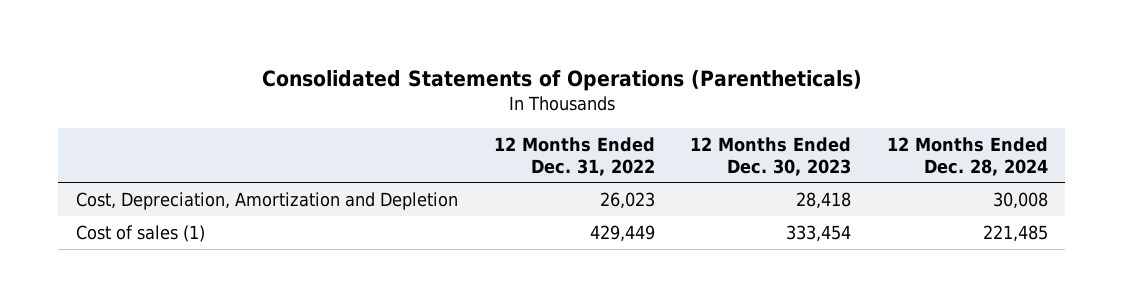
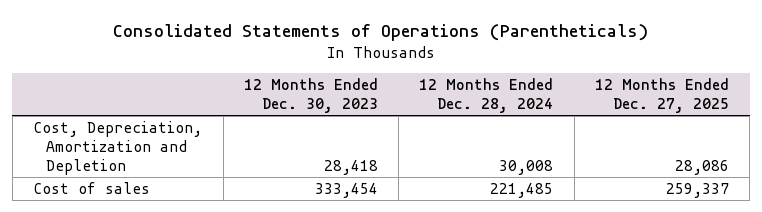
- | 12 Months Ended Dec. 31, 2022 | 12 Months Ended Dec. 30, 2023 | 12 Months Ended Dec. 28, 2024
+ | 12 Months Ended Dec. 30, 2023 | 12 Months Ended Dec. 28, 2024 | 12 Months Ended Dec. 27, 2025
- Cost of sales (1) | 429,449 | 333,454 | 221,485
+ Cost of sales | 333,454 | 221,485 | 259,337

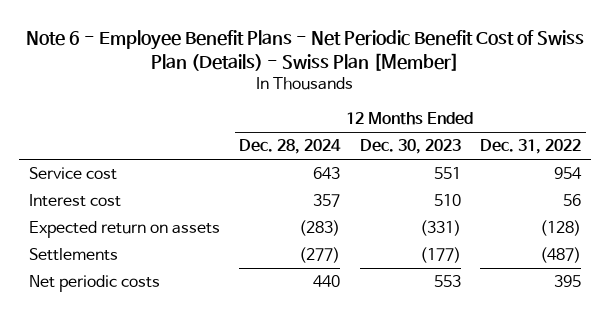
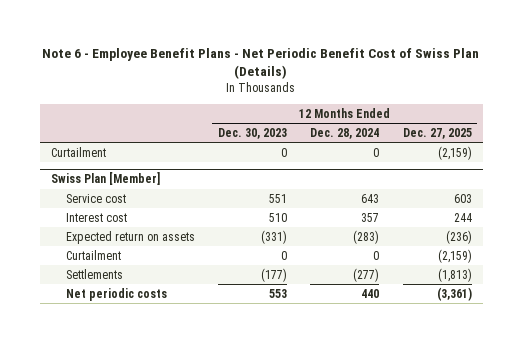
- Note 6 - Employee Benefit Plans - Net Periodic Benefit Cost of Swiss Plan (Details) - Swiss Plan [Member]
+ Note 6 - Employee Benefit Plans - Net Periodic Benefit Cost of Swiss Plan (Details)
- | 12 Months Ended Dec. 28, 2024 | 12 Months Ended Dec. 30, 2023 | 12 Months Ended Dec. 31, 2022
+ | 12 Months Ended Dec. 30, 2023 | 12 Months Ended Dec. 28, 2024 | 12 Months Ended Dec. 27, 2025
+ Curtailment | 0 | 0 | (2,159)
+ Swiss Plan [Member]
+ Curtailment | 0 | 0 | (2,159)

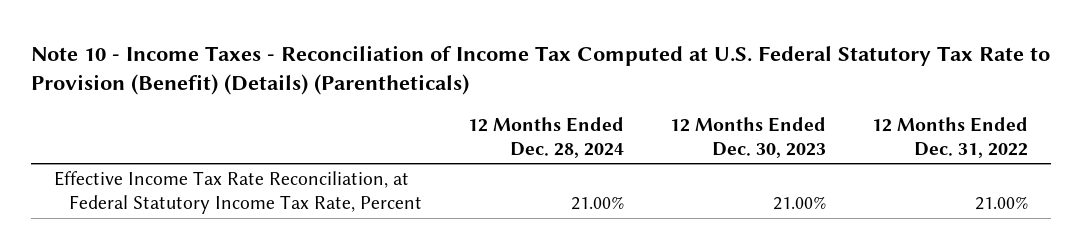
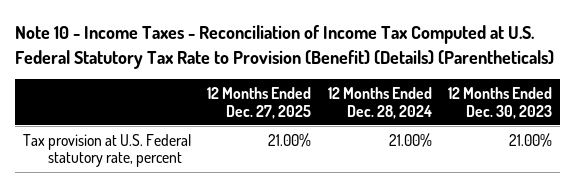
- | 12 Months Ended Dec. 28, 2024 | 12 Months Ended Dec. 30, 2023 | 12 Months Ended Dec. 31, 2022
+ | 12 Months Ended Dec. 27, 2025 | 12 Months Ended Dec. 28, 2024 | 12 Months Ended Dec. 30, 2023
- Effective Income Tax Rate Reconciliation, at Federal Statutory Income Tax Rate, Percent | 21.00% | 21.00% | 21.00%
+ Tax provision at U.S. Federal statutory rate, percent | 21.00% | 21.00% | 21.00%

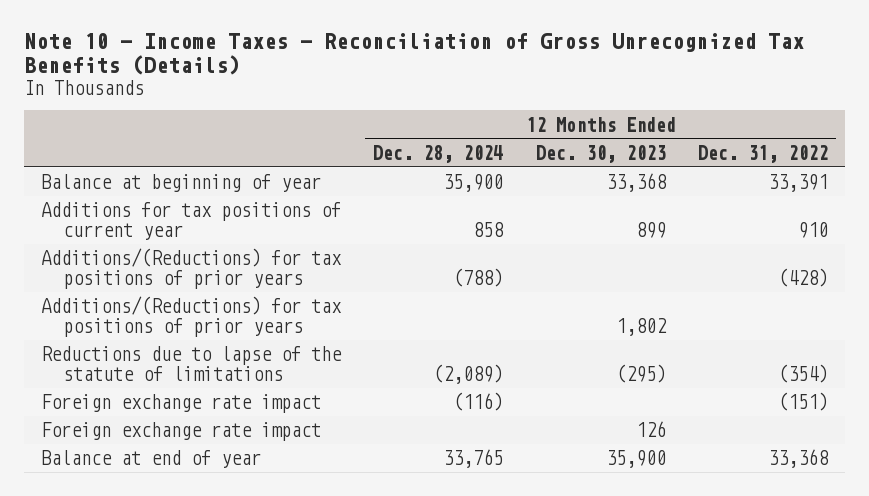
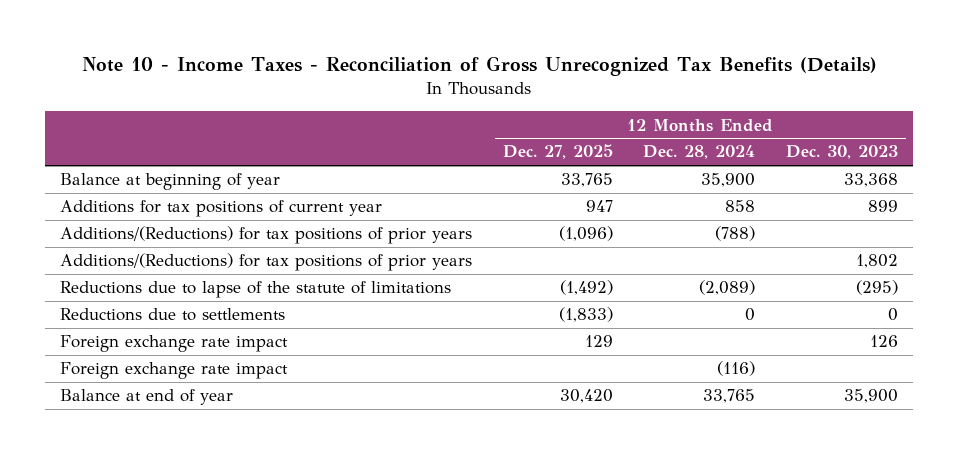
- | 12 Months Ended Dec. 28, 2024 | 12 Months Ended Dec. 30, 2023 | 12 Months Ended Dec. 31, 2022
+ | 12 Months Ended Dec. 27, 2025 | 12 Months Ended Dec. 28, 2024 | 12 Months Ended Dec. 30, 2023
+ Reductions due to settlements | (1,833) | 0 | 0
moved down: Foreign exchange rate impact | | (116) |

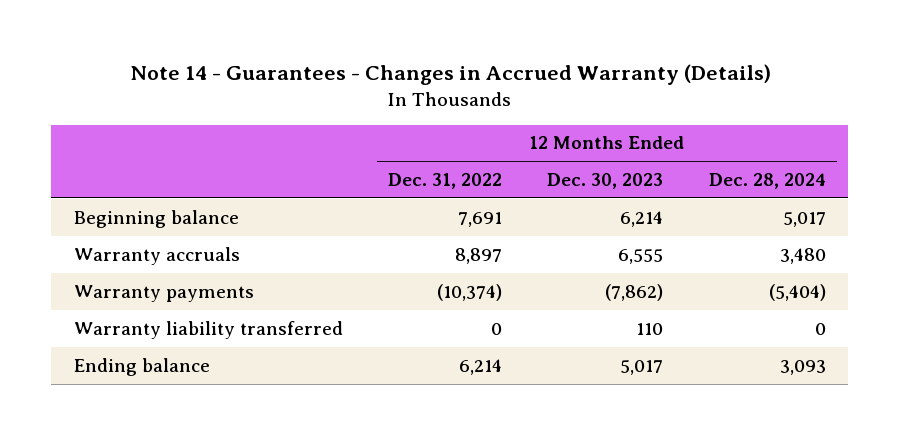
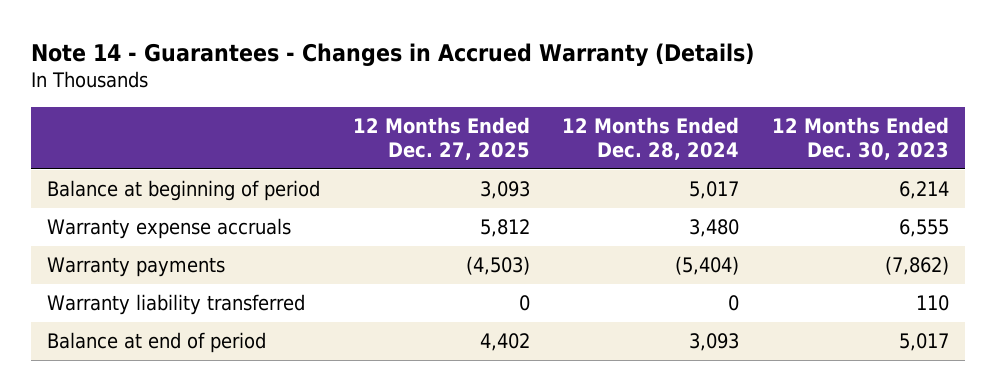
- | 12 Months Ended Dec. 31, 2022 | 12 Months Ended Dec. 30, 2023 | 12 Months Ended Dec. 28, 2024
+ | 12 Months Ended Dec. 27, 2025 | 12 Months Ended Dec. 28, 2024 | 12 Months Ended Dec. 30, 2023
- Beginning balance | 7,691 | 6,214 | 5,017
- Warranty accruals | 8,897 | 6,555 | 3,480
+ Balance at beginning of period | 3,093 | 5,017 | 6,214
+ Warranty expense accruals | 5,812 | 3,480 | 6,555
- Ending balance | 6,214 | 5,017 | 3,093
+ Balance at end of period | 4,402 | 3,093 | 5,017

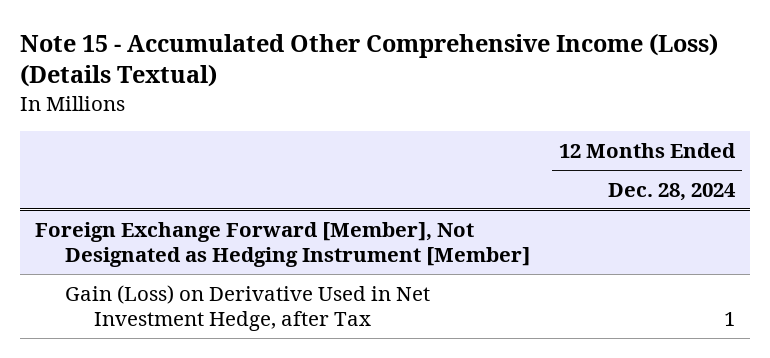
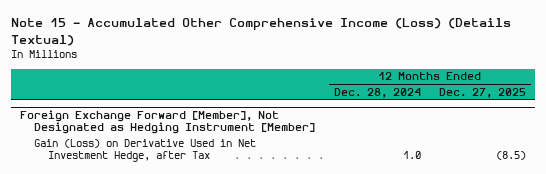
- | 12 Months Ended Dec. 28, 2024
+ | 12 Months Ended Dec. 28, 2024 | 12 Months Ended Dec. 27, 2025
@ Foreign Exchange Forward [Member], Not Designated as Hedging Instrument [Member]
- Gain (Loss) on Derivative Used in Net Investment Hedge, after Tax | 1
+ Gain (Loss) on Derivative Used in Net Investment Hedge, after Tax | 1.0 | (8.5)

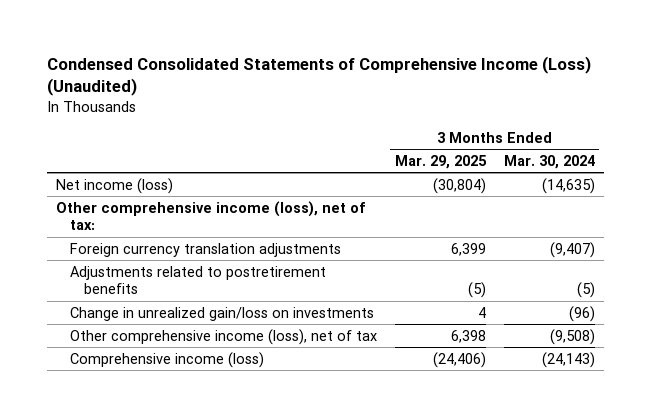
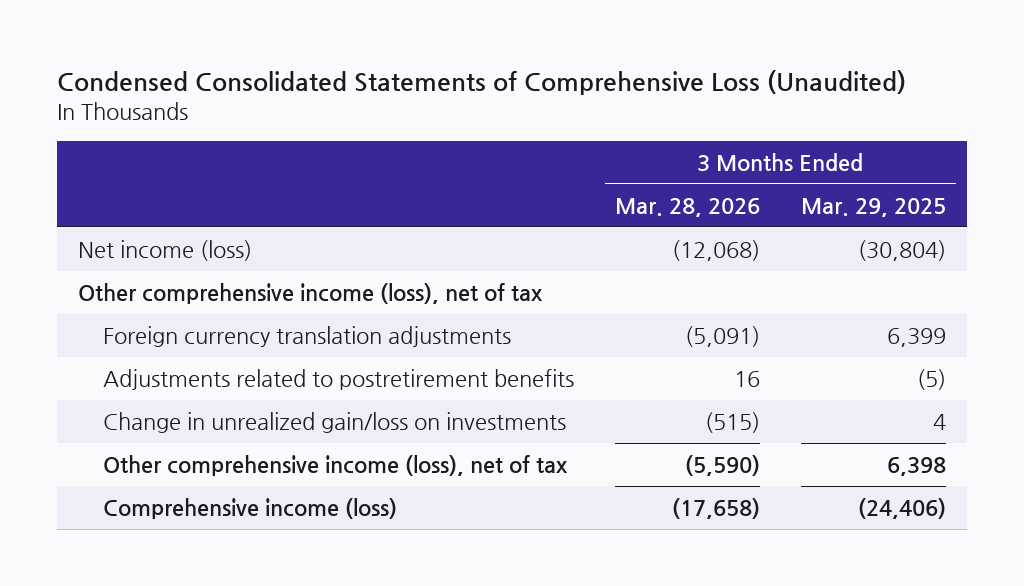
- Condensed Consolidated Statements of Comprehensive Income (Loss) (Unaudited)
+ Condensed Consolidated Statements of Comprehensive Loss (Unaudited)
- | 3 Months Ended Mar. 29, 2025 | 3 Months Ended Mar. 30, 2024
+ | 3 Months Ended Mar. 28, 2026 | 3 Months Ended Mar. 29, 2025
- Other comprehensive income (loss), net of tax:
+ Other comprehensive income (loss), net of tax

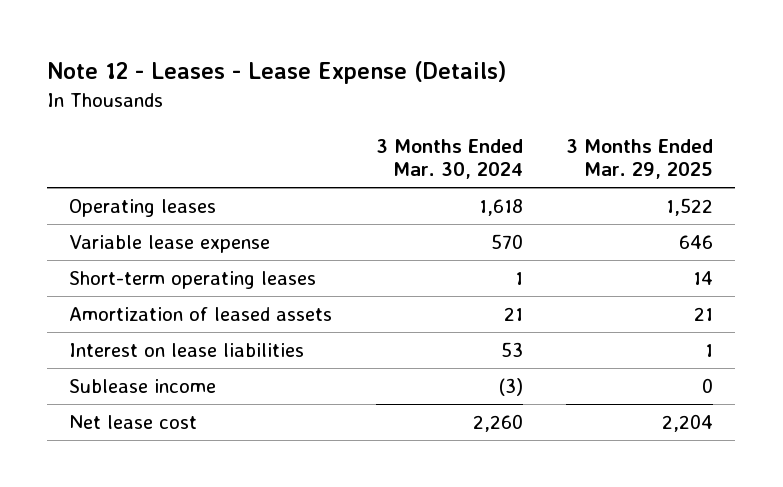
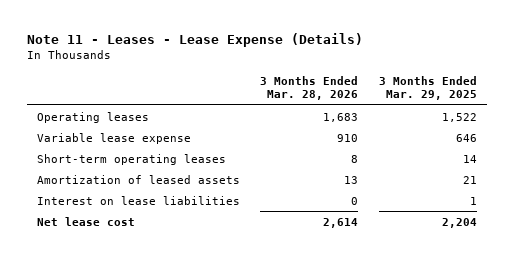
- Note 12 - Leases - Lease Expense (Details)
+ Note 11 - Leases - Lease Expense (Details)
- | 3 Months Ended Mar. 30, 2024 | 3 Months Ended Mar. 29, 2025
+ | 3 Months Ended Mar. 28, 2026 | 3 Months Ended Mar. 29, 2025
- Sublease income | (3) | 0

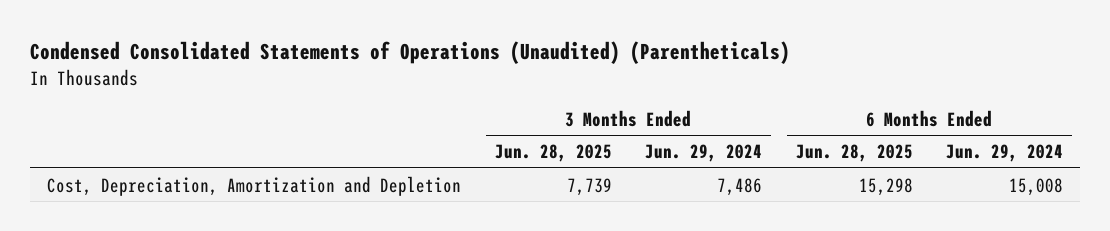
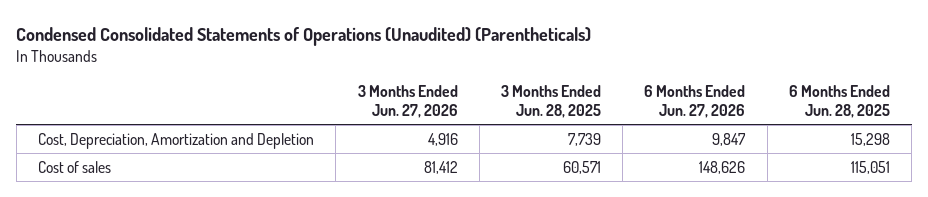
- | 3 Months Ended Jun. 28, 2025 | 3 Months Ended Jun. 29, 2024 | 6 Months Ended Jun. 28, 2025 | 6 Months Ended Jun. 29, 2024
+ | 3 Months Ended Jun. 27, 2026 | 3 Months Ended Jun. 28, 2025 | 6 Months Ended Jun. 27, 2026 | 6 Months Ended Jun. 28, 2025
+ Cost of sales | 81,412 | 60,571 | 148,626 | 115,051

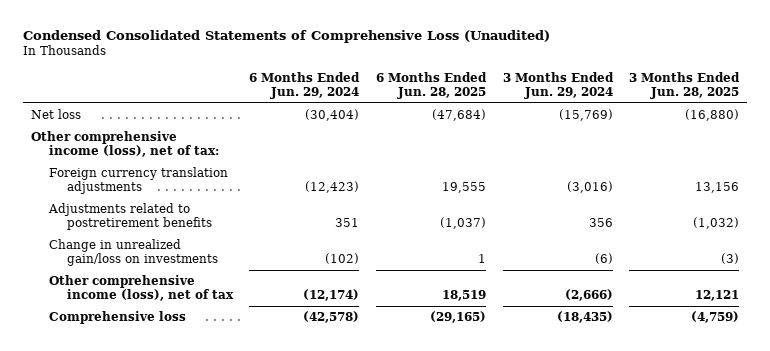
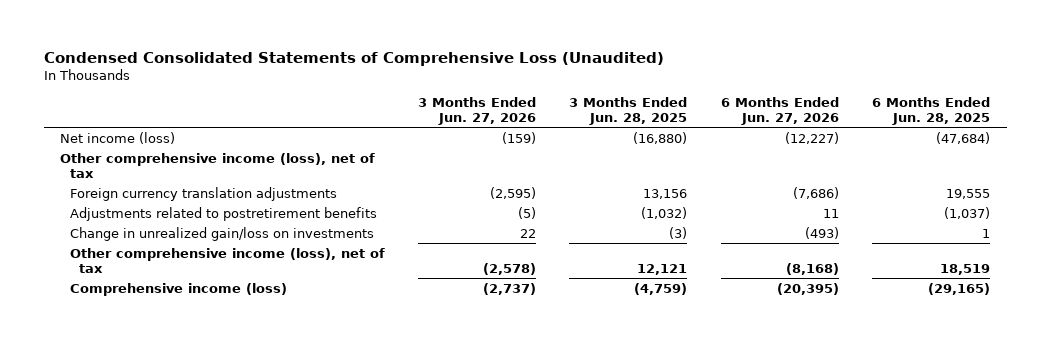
- | 6 Months Ended Jun. 29, 2024 | 6 Months Ended Jun. 28, 2025 | 3 Months Ended Jun. 29, 2024 | 3 Months Ended Jun. 28, 2025
+ | 3 Months Ended Jun. 27, 2026 | 3 Months Ended Jun. 28, 2025 | 6 Months Ended Jun. 27, 2026 | 6 Months Ended Jun. 28, 2025
- Net loss | (30,404) | (47,684) | (15,769) | (16,880)
- Other comprehensive income (loss), net of tax:
+ Net income (loss) | (159) | (16,880) | (12,227) | (47,684)
+ Other comprehensive income (loss), net of tax
- Comprehensive loss | (42,578) | (29,165) | (18,435) | (4,759)
+ Comprehensive income (loss) | (2,737) | (4,759) | (20,395) | (29,165)

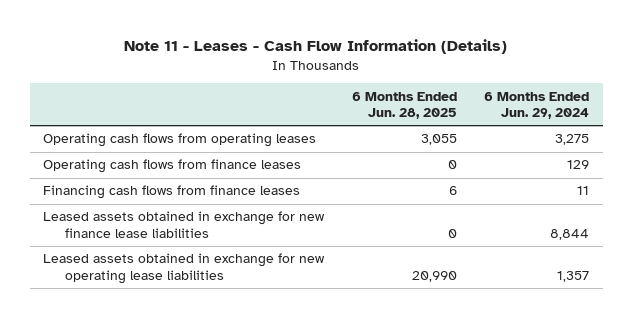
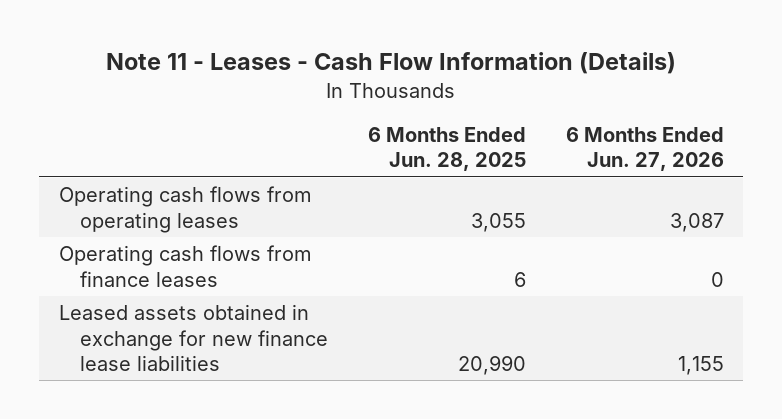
- | 6 Months Ended Jun. 28, 2025 | 6 Months Ended Jun. 29, 2024
+ | 6 Months Ended Jun. 28, 2025 | 6 Months Ended Jun. 27, 2026
- Operating cash flows from finance leases | 0 | 129
- Financing cash flows from finance leases | 6 | 11
- Leased assets obtained in exchange for new finance lease liabilities | 0 | 8,844
- Leased assets obtained in exchange for new operating lease liabilities | 20,990 | 1,357
+ Operating cash flows from finance leases | 6 | 0
+ Leased assets obtained in exchange for new finance lease liabilities | 20,990 | 1,155

